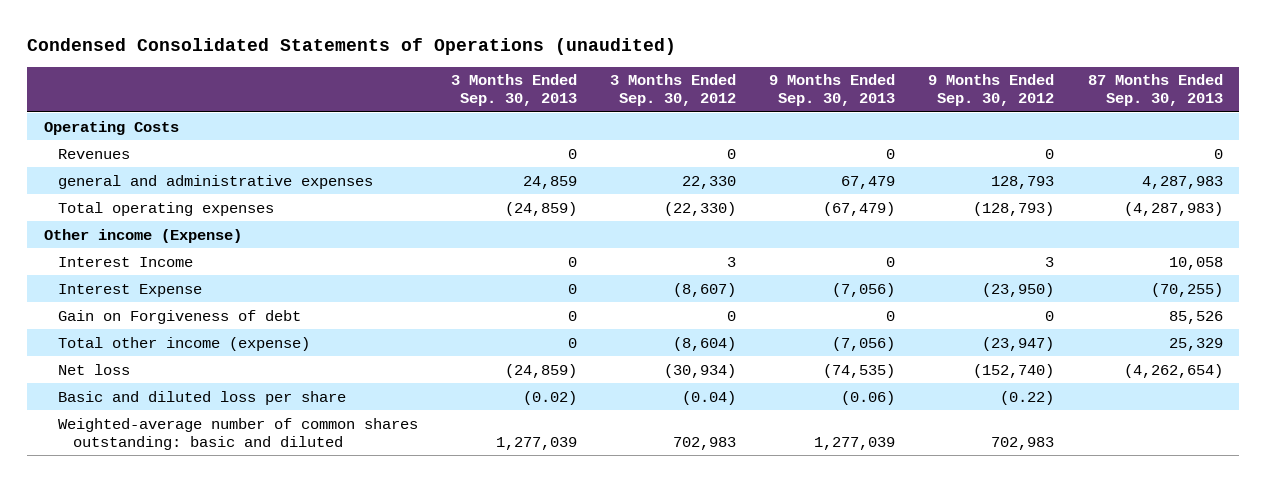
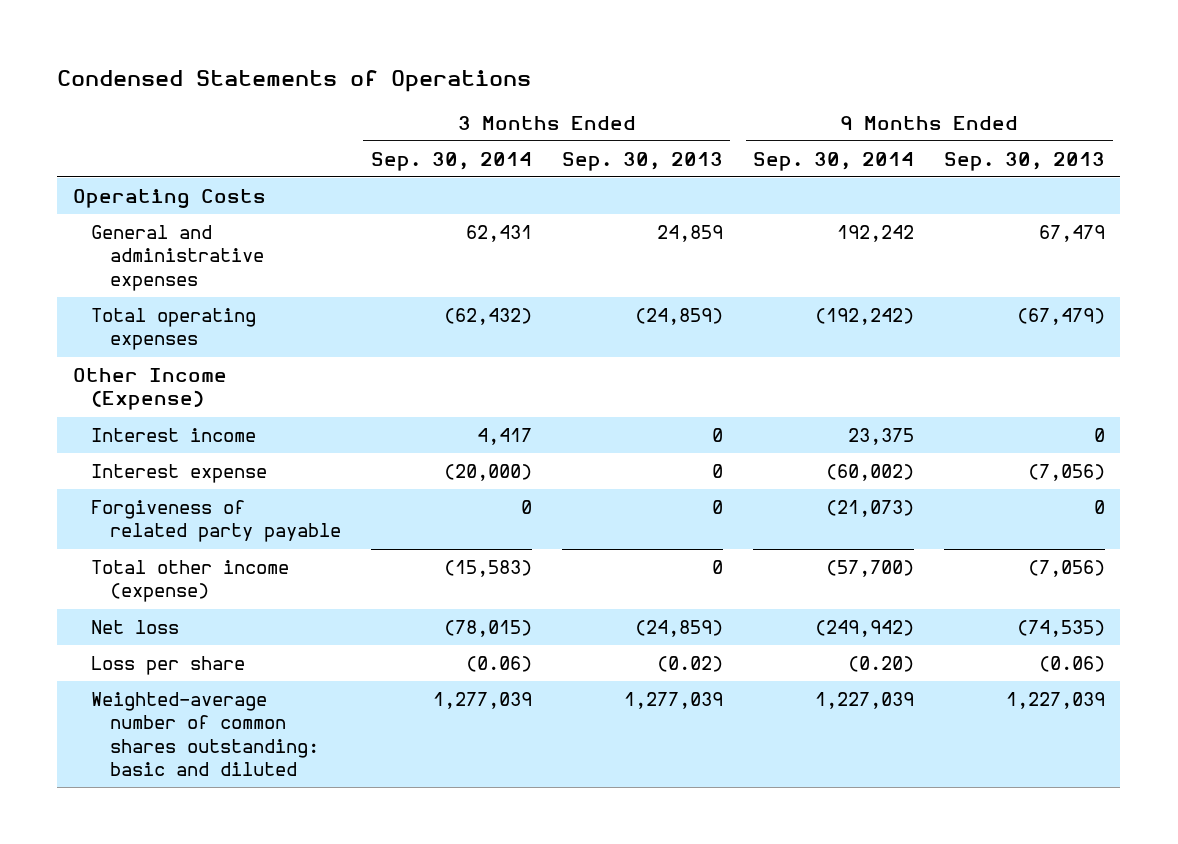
- Condensed Consolidated Statements of Operations (unaudited)
+ Condensed Statements of Operations
- | 3 Months Ended Sep. 30, 2013 | 3 Months Ended Sep. 30, 2012 | 9 Months Ended Sep. 30, 2013 | 9 Months Ended Sep. 30, 2012 | 87 Months Ended Sep. 30, 2013
+ | 3 Months Ended Sep. 30, 2014 | 3 Months Ended Sep. 30, 2013 | 9 Months Ended Sep. 30, 2014 | 9 Months Ended Sep. 30, 2013
- Revenues | 0 | 0 | 0 | 0 | 0
- general and administrative expenses | 24,859 | 22,330 | 67,479 | 128,793 | 4,287,983
+ General and administrative expenses | 62,431 | 24,859 | 192,242 | 67,479
- Other income (Expense)
- Interest Income | 0 | 3 | 0 | 3 | 10,058
- Interest Expense | 0 | (8,607) | (7,056) | (23,950) | (70,255)
- Gain on Forgiveness of debt | 0 | 0 | 0 | 0 | 85,526
+ Other Income (Expense)
+ Interest income | 4,417 | 0 | 23,375 | 0
+ Interest expense | (20,000) | 0 | (60,002) | (7,056)
+ Forgiveness of related party payable | 0 | 0 | (21,073) | 0
- Basic and diluted loss per share | (0.02) | (0.04) | (0.06) | (0.22) |
- Weighted-average number of common shares outstanding: basic and diluted | 1,277,039 | 702,983 | 1,277,039 | 702,983 |
+ Loss per share | (0.06) | (0.02) | (0.20) | (0.06)
+ Weighted-average number of common shares outstanding: basic and diluted | 1,277,039 | 1,277,039 | 1,227,039 | 1,227,039

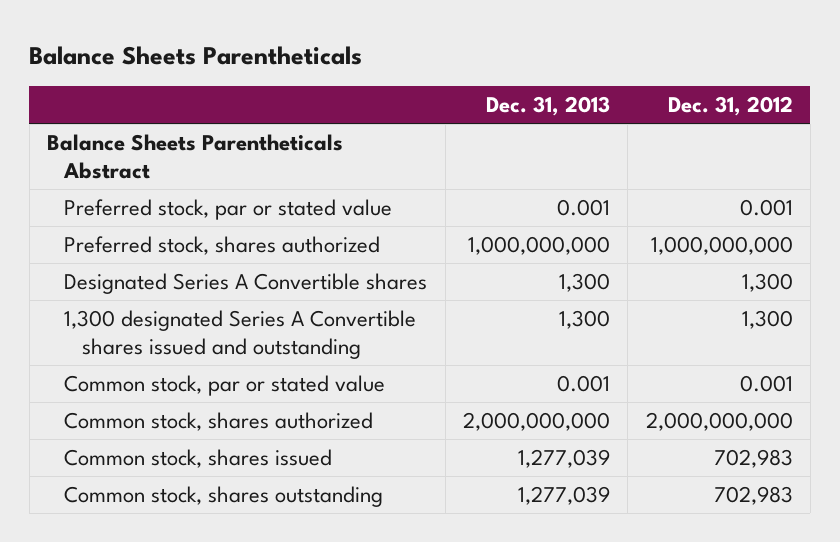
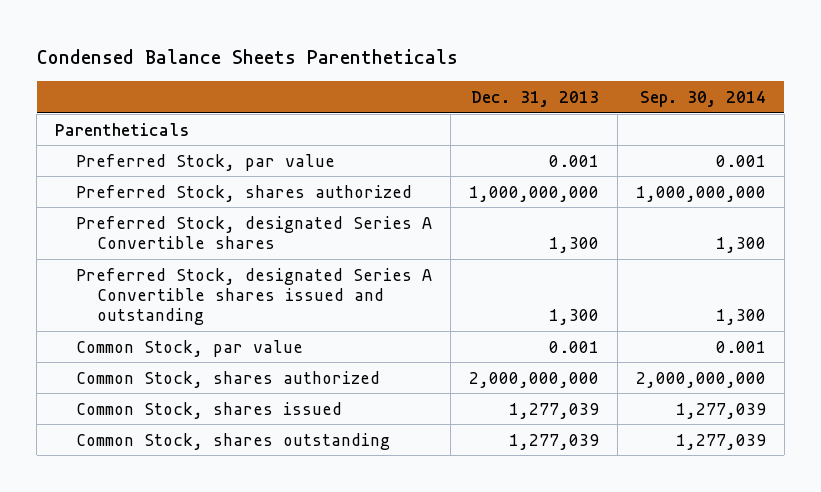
- Balance Sheets Parentheticals
+ Condensed Balance Sheets Parentheticals
- | Dec. 31, 2013 | Dec. 31, 2012
+ | Dec. 31, 2013 | Sep. 30, 2014
- Balance Sheets Parentheticals Abstract
- Preferred stock, par or stated value | 0.001 | 0.001
- Preferred stock, shares authorized | 1,000,000,000 | 1,000,000,000
- Designated Series A Convertible shares | 1,300 | 1,300
- 1,300 designated Series A Convertible shares issued and outstanding | 1,300 | 1,300
- Common stock, par or stated value | 0.001 | 0.001
- Common stock, shares authorized | 2,000,000,000 | 2,000,000,000
- Common stock, shares issued | 1,277,039 | 702,983
- Common stock, shares outstanding | 1,277,039 | 702,983
+ Parentheticals
+ Preferred Stock, par value | 0.001 | 0.001
+ Preferred Stock, shares authorized | 1,000,000,000 | 1,000,000,000
+ Preferred Stock, designated Series A Convertible shares | 1,300 | 1,300
+ Preferred Stock, designated Series A Convertible shares issued and outstanding | 1,300 | 1,300
+ Common Stock, par value | 0.001 | 0.001
+ Common Stock, shares authorized | 2,000,000,000 | 2,000,000,000
+ Common Stock, shares issued | 1,277,039 | 1,277,039
+ Common Stock, shares outstanding | 1,277,039 | 1,277,039

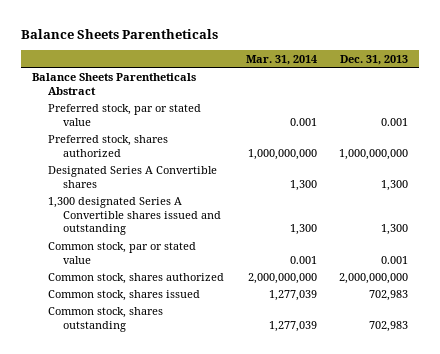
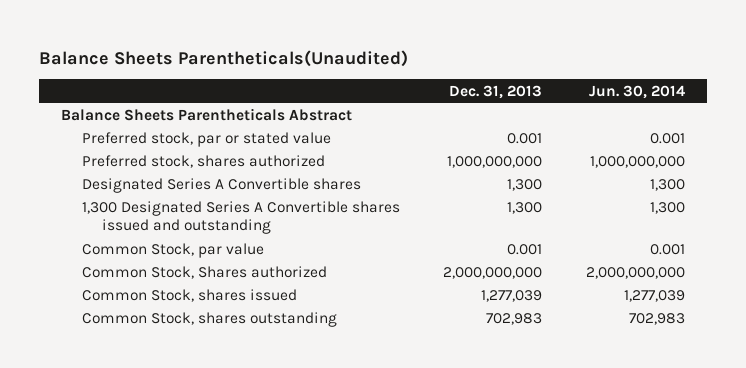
- Balance Sheets Parentheticals
+ Balance Sheets Parentheticals(Unaudited)
- | Mar. 31, 2014 | Dec. 31, 2013
+ | Dec. 31, 2013 | Jun. 30, 2014
- 1,300 designated Series A Convertible shares issued and outstanding | 1,300 | 1,300
- Common stock, par or stated value | 0.001 | 0.001
- Common stock, shares authorized | 2,000,000,000 | 2,000,000,000
- Common stock, shares issued | 1,277,039 | 702,983
- Common stock, shares outstanding | 1,277,039 | 702,983
+ 1,300 Designated Series A Convertible shares issued and outstanding | 1,300 | 1,300
+ Common Stock, par value | 0.001 | 0.001
+ Common Stock, Shares authorized | 2,000,000,000 | 2,000,000,000
+ Common Stock, shares issued | 1,277,039 | 1,277,039
+ Common Stock, shares outstanding | 702,983 | 702,983

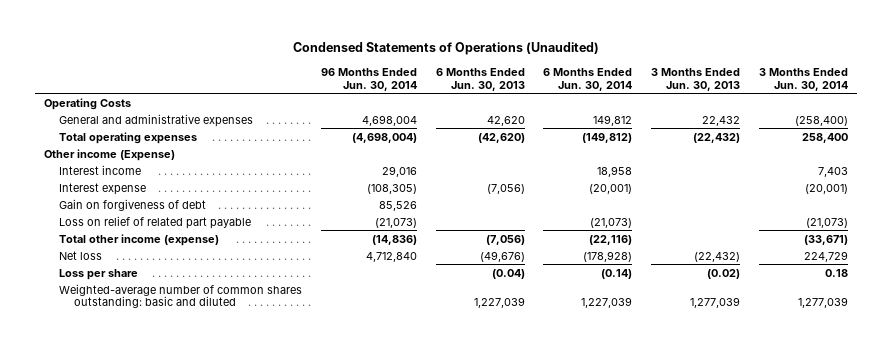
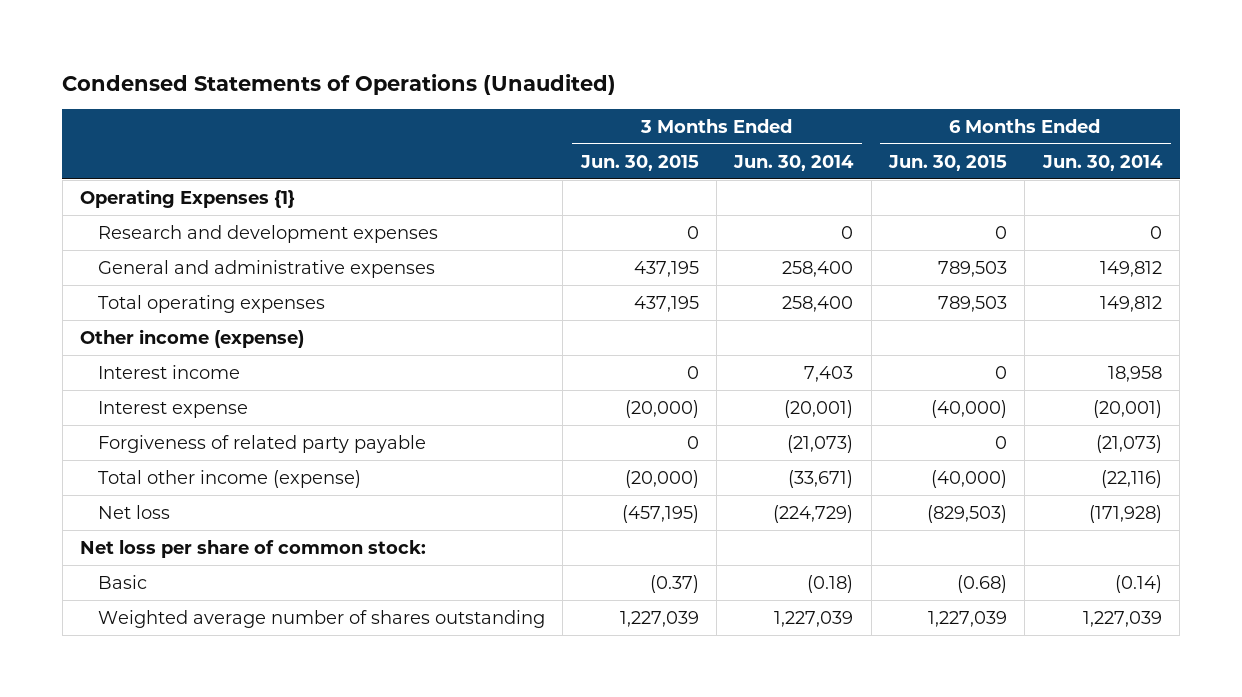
- | 96 Months Ended Jun. 30, 2014 | 6 Months Ended Jun. 30, 2013 | 6 Months Ended Jun. 30, 2014 | 3 Months Ended Jun. 30, 2013 | 3 Months Ended Jun. 30, 2014
+ | 3 Months Ended Jun. 30, 2015 | 3 Months Ended Jun. 30, 2014 | 6 Months Ended Jun. 30, 2015 | 6 Months Ended Jun. 30, 2014
- Operating Costs
- General and administrative expenses | 4,698,004 | 42,620 | 149,812 | 22,432 | (258,400)
- Total operating expenses | (4,698,004) | (42,620) | (149,812) | (22,432) | 258,400
- Other income (Expense)
+ Operating Expenses {1}
+ Research and development expenses | 0 | 0 | 0 | 0
+ General and administrative expenses | 437,195 | 258,400 | 789,503 | 149,812
+ Total operating expenses | 437,195 | 258,400 | 789,503 | 149,812
+ Other income (expense)
- Gain on forgiveness of debt | 85,526 | | | |
- Loss on relief of related part payable | (21,073) | | (21,073) | | (21,073)
+ Forgiveness of related party payable | 0 | (21,073) | 0 | (21,073)
- Net loss | 4,712,840 | (49,676) | (178,928) | (22,432) | 224,729
- Loss per share | | (0.04) | (0.14) | (0.02) | 0.18
- Weighted-average number of common shares outstanding: basic and diluted | | 1,227,039 | 1,227,039 | 1,277,039 | 1,277,039
+ Net loss | (457,195) | (224,729) | (829,503) | (171,928)
+ Net loss per share of common stock:
+ Basic | (0.37) | (0.18) | (0.68) | (0.14)
+ Weighted average number of shares outstanding | 1,227,039 | 1,227,039 | 1,227,039 | 1,227,039

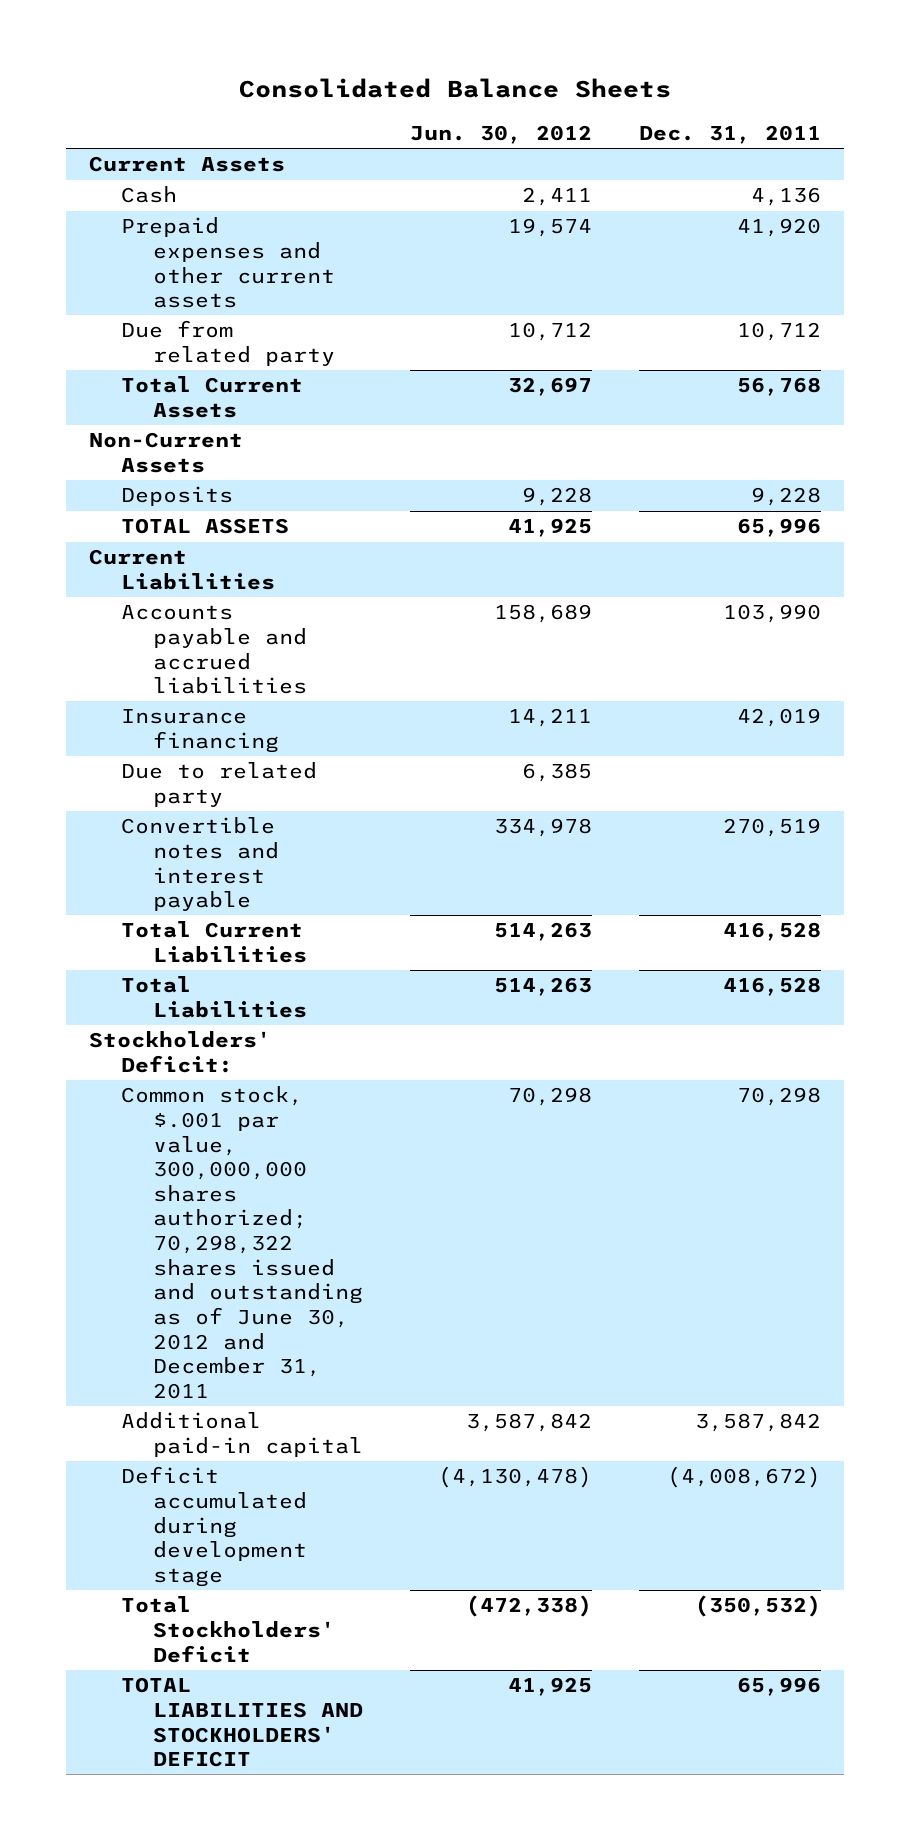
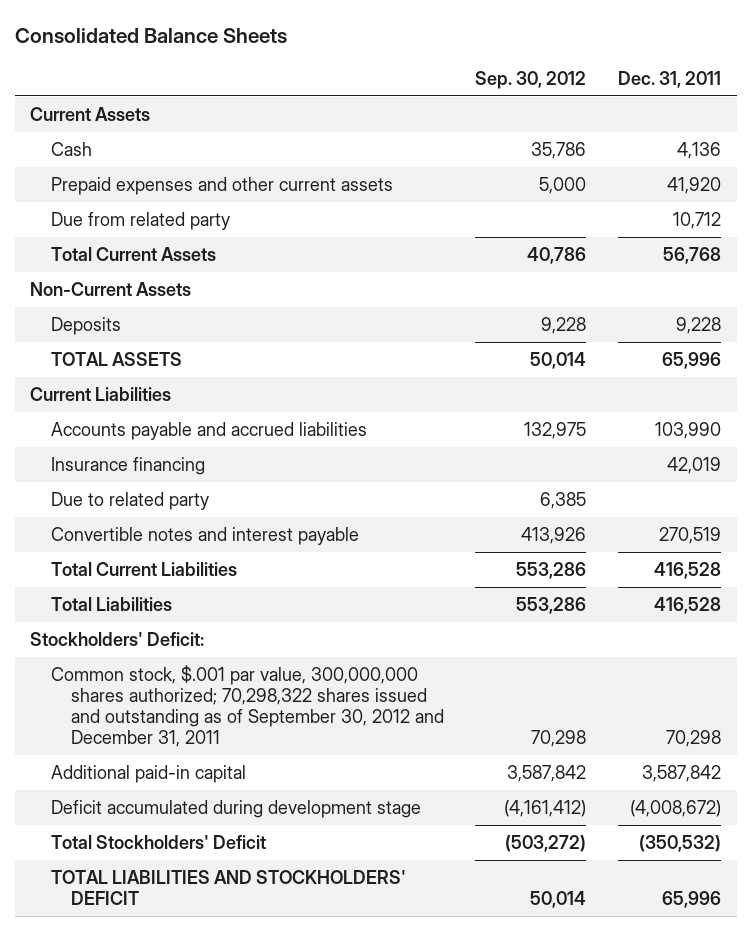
- | Jun. 30, 2012 | Dec. 31, 2011
+ | Sep. 30, 2012 | Dec. 31, 2011
- Common stock, $.001 par value, 300,000,000 shares authorized; 70,298,322 shares issued and outstanding as of June 30, 2012 and December 31, 2011 | 70,298 | 70,298
+ Common stock, $.001 par value, 300,000,000 shares authorized; 70,298,322 shares issued and outstanding as of September 30, 2012 and December 31, 2011 | 70,298 | 70,298

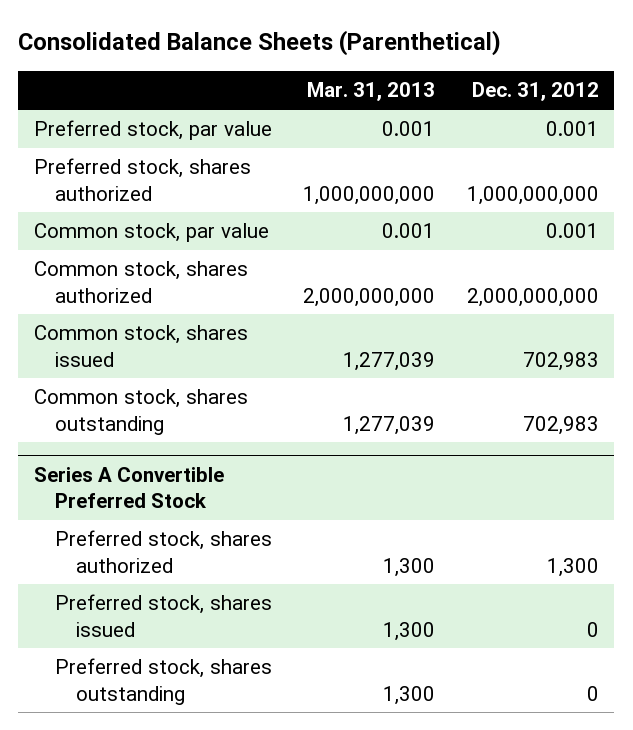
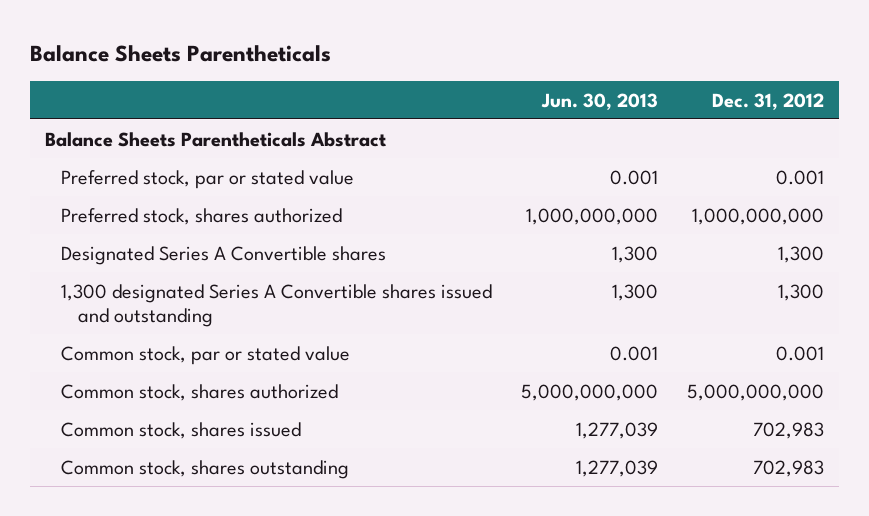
- Consolidated Balance Sheets (Parenthetical)
+ Balance Sheets Parentheticals
- | Mar. 31, 2013 | Dec. 31, 2012
+ | Jun. 30, 2013 | Dec. 31, 2012
- Preferred stock, par value | 0.001 | 0.001
+ Balance Sheets Parentheticals Abstract
+ Preferred stock, par or stated value | 0.001 | 0.001
- Common stock, par value | 0.001 | 0.001
- Common stock, shares authorized | 2,000,000,000 | 2,000,000,000
+ Designated Series A Convertible shares | 1,300 | 1,300
+ 1,300 designated Series A Convertible shares issued and outstanding | 1,300 | 1,300
+ Common stock, par or stated value | 0.001 | 0.001
+ Common stock, shares authorized | 5,000,000,000 | 5,000,000,000
- Series A Convertible Preferred Stock
- Preferred stock, shares authorized | 1,300 | 1,300
- Preferred stock, shares issued | 1,300 | 0
- Preferred stock, shares outstanding | 1,300 | 0

